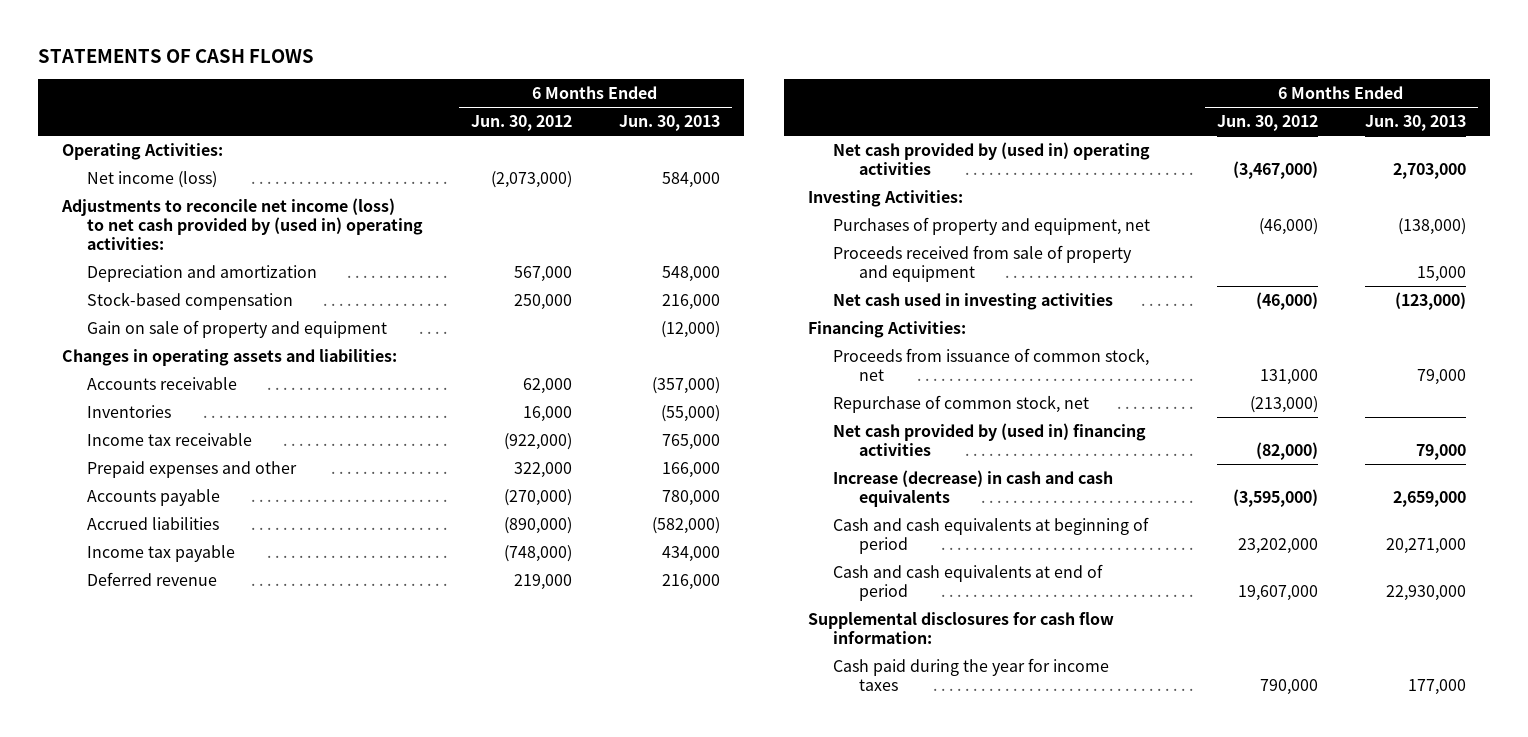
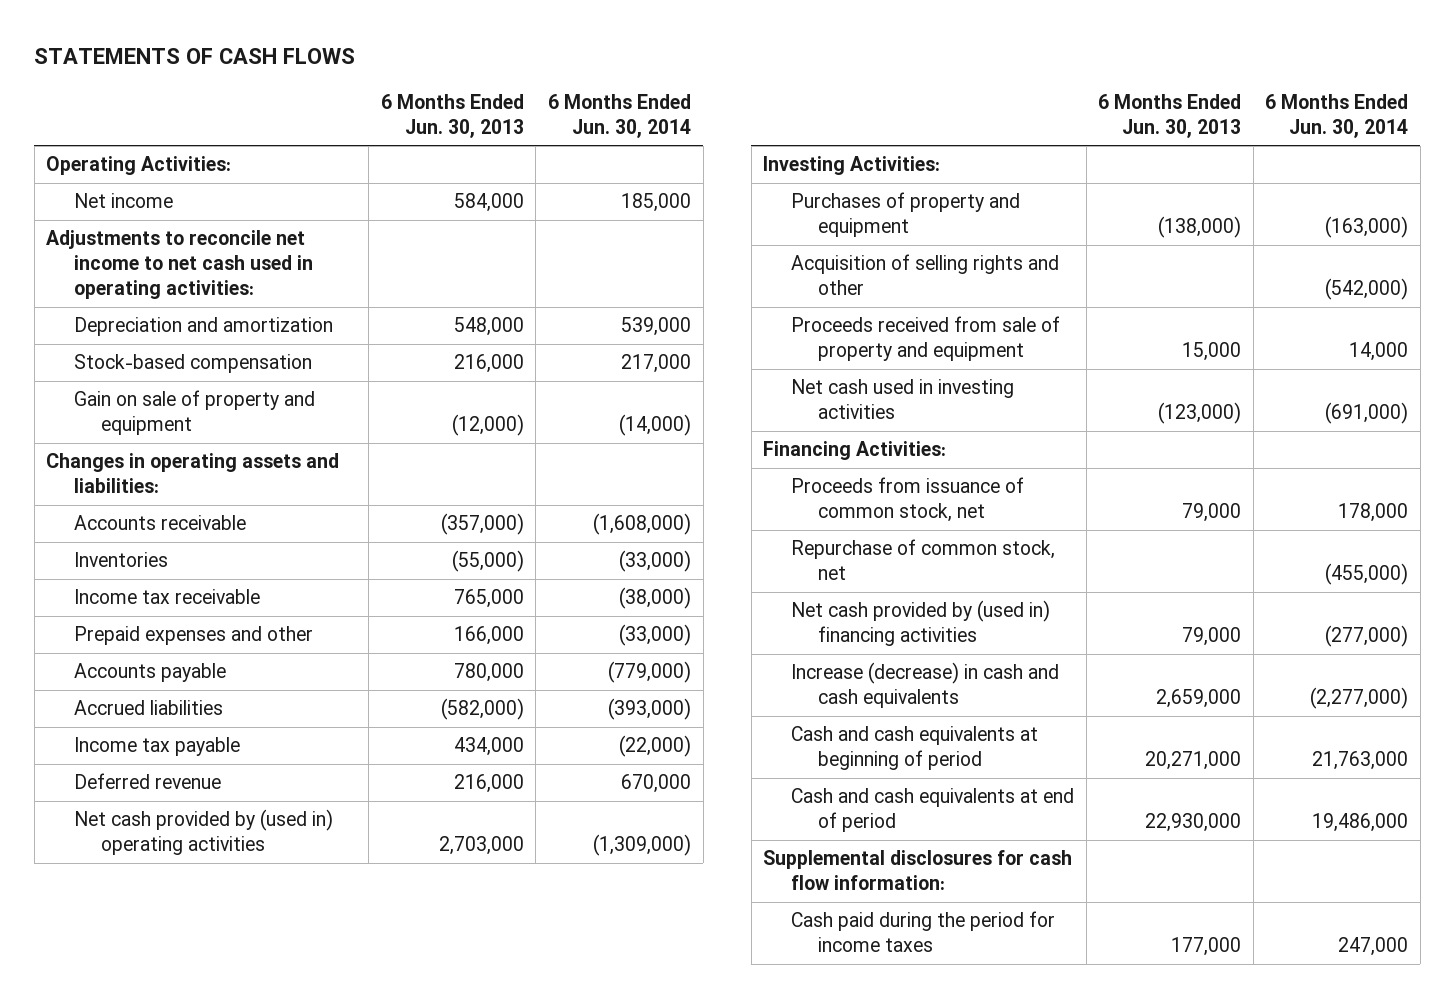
- | 6 Months Ended Jun. 30, 2012 | 6 Months Ended Jun. 30, 2013
+ | 6 Months Ended Jun. 30, 2013 | 6 Months Ended Jun. 30, 2014
- Net income (loss) | (2,073,000) | 584,000
- Adjustments to reconcile net income (loss) to net cash provided by (used in) operating activities:
+ Net income | 584,000 | 185,000
+ Adjustments to reconcile net income to net cash used in operating activities:
- Purchases of property and equipment, net | (46,000) | (138,000)
+ Purchases of property and equipment | (138,000) | (163,000)
+ Acquisition of selling rights and other | | (542,000)
- Cash paid during the year for income taxes | 790,000 | 177,000
+ Cash paid during the period for income taxes | 177,000 | 247,000

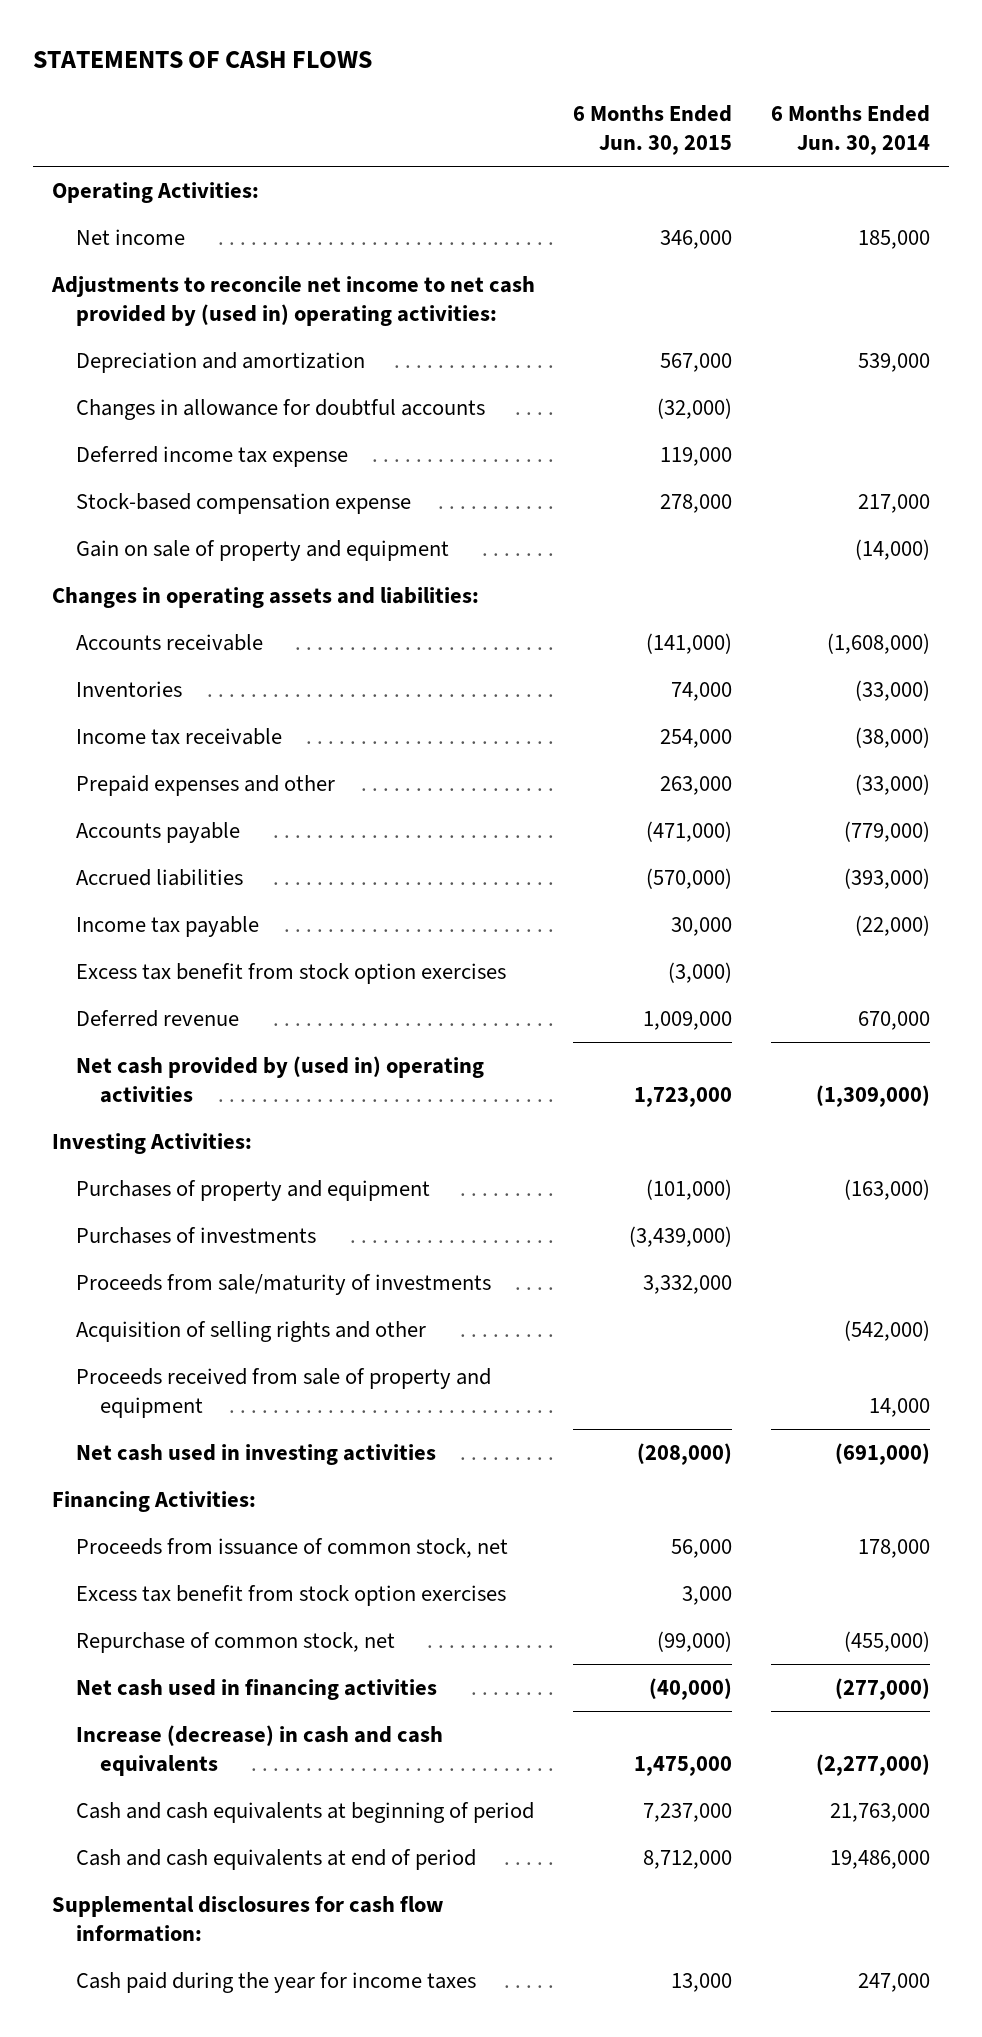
- | 6 Months Ended Jun. 30, 2013 | 6 Months Ended Jun. 30, 2014
+ | 6 Months Ended Jun. 30, 2015 | 6 Months Ended Jun. 30, 2014
- Adjustments to reconcile net income to net cash used in operating activities:
+ Adjustments to reconcile net income to net cash provided by (used in) operating activities:
- Stock-based compensation | 216,000 | 217,000
+ Changes in allowance for doubtful accounts | (32,000) |
+ Deferred income tax expense | 119,000 |
+ Stock-based compensation expense | 278,000 | 217,000
+ Excess tax benefit from stock option exercises | (3,000) |
+ Purchases of investments | (3,439,000) |
+ Proceeds from sale/maturity of investments | 3,332,000 |
+ Excess tax benefit from stock option exercises | 3,000 |
- Net cash provided by (used in) financing activities | 79,000 | (277,000)
+ Net cash used in financing activities | (40,000) | (277,000)
- Cash paid during the period for income taxes | 177,000 | 247,000
+ Cash paid during the year for income taxes | 13,000 | 247,000

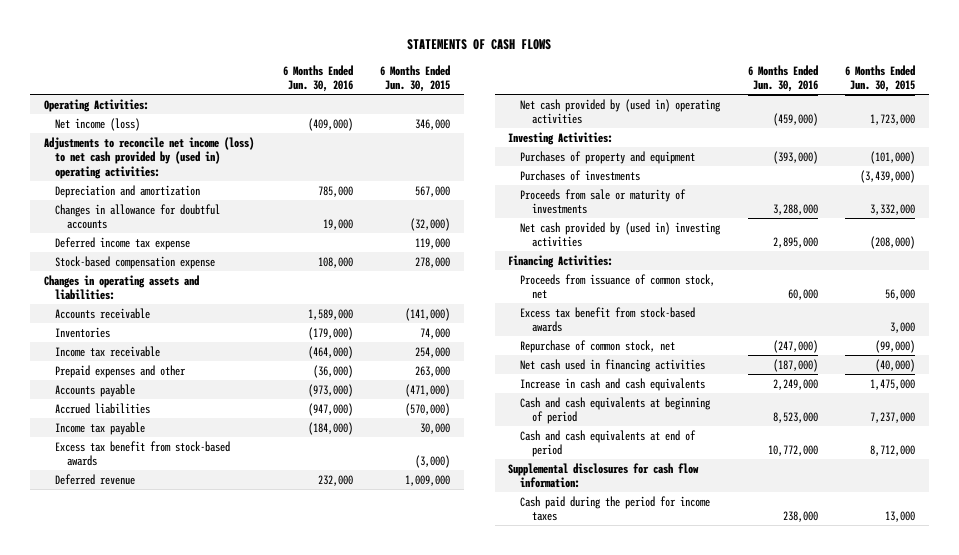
- | 6 Months Ended Jun. 30, 2015 | 6 Months Ended Jun. 30, 2014
+ | 6 Months Ended Jun. 30, 2016 | 6 Months Ended Jun. 30, 2015
- Net income | 346,000 | 185,000
- Adjustments to reconcile net income to net cash provided by (used in) operating activities:
+ Net income (loss) | (409,000) | 346,000
+ Adjustments to reconcile net income (loss) to net cash provided by (used in) operating activities:
- Gain on sale of property and equipment | | (14,000)
- Excess tax benefit from stock option exercises | (3,000) |
+ Excess tax benefit from stock-based awards | | (3,000)
- Proceeds from sale/maturity of investments | 3,332,000 |
- Acquisition of selling rights and other | | (542,000)
- Proceeds received from sale of property and equipment | | 14,000
- Net cash used in investing activities | (208,000) | (691,000)
+ Proceeds from sale or maturity of investments | 3,288,000 | 3,332,000
+ Net cash provided by (used in) investing activities | 2,895,000 | (208,000)
- Excess tax benefit from stock option exercises | 3,000 |
+ Excess tax benefit from stock-based awards | | 3,000
- Increase (decrease) in cash and cash equivalents | 1,475,000 | (2,277,000)
+ Increase in cash and cash equivalents | 2,249,000 | 1,475,000
- Cash paid during the year for income taxes | 13,000 | 247,000
+ Cash paid during the period for income taxes | 238,000 | 13,000

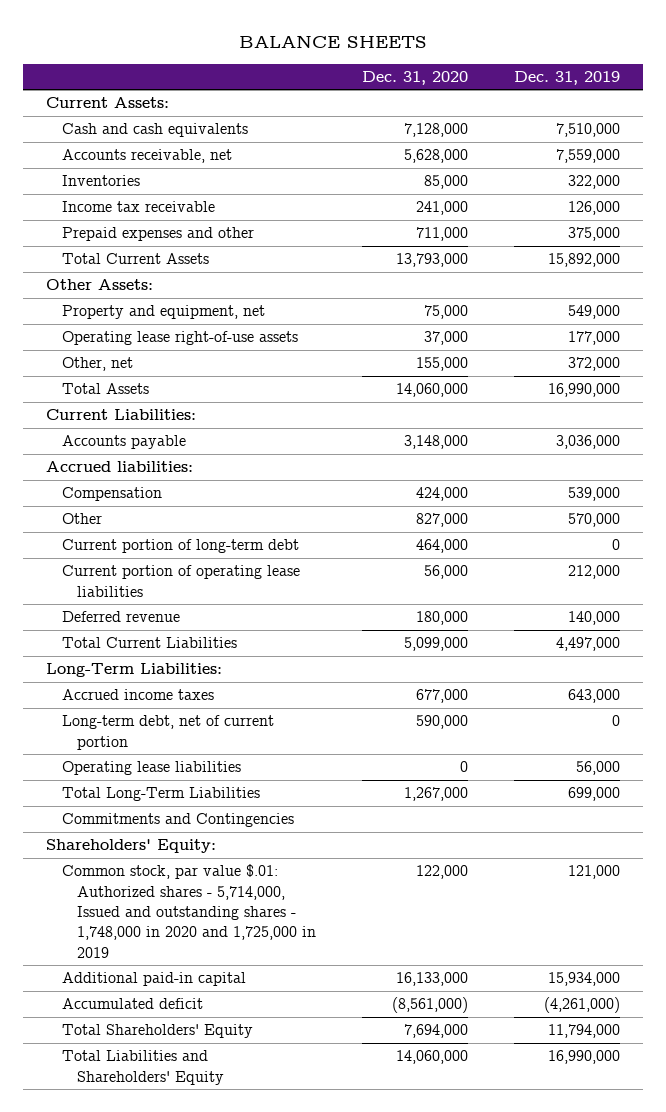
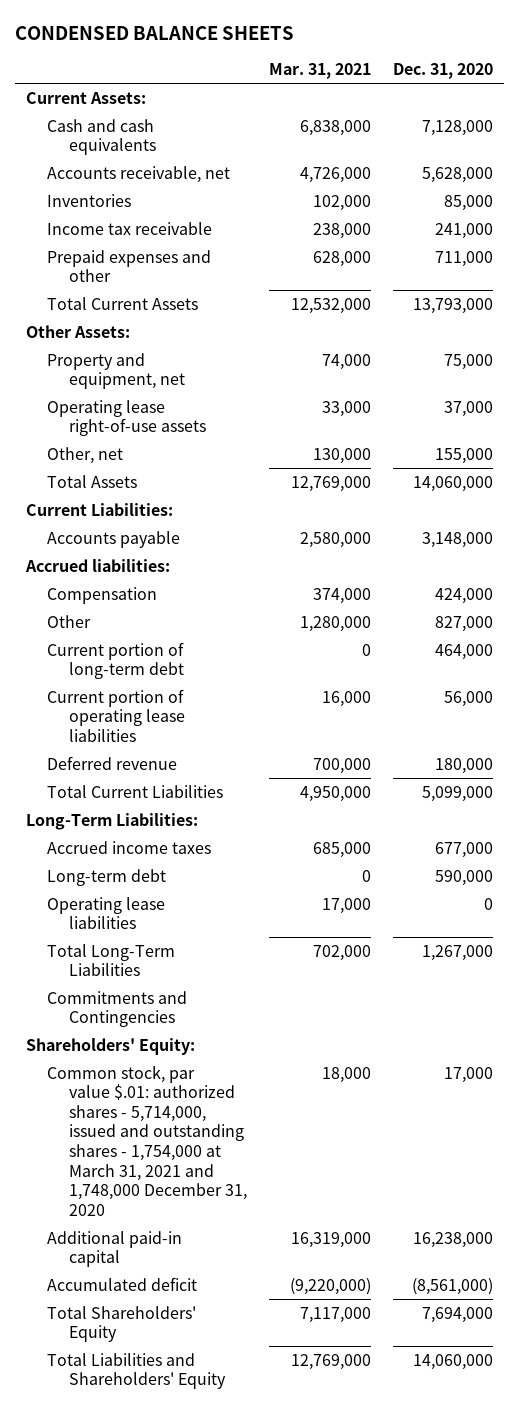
- BALANCE SHEETS
+ CONDENSED BALANCE SHEETS
- | Dec. 31, 2020 | Dec. 31, 2019
+ | Mar. 31, 2021 | Dec. 31, 2020
- Long-term debt, net of current portion | 590,000 | 0
+ Long-term debt | 0 | 590,000
- Common stock, par value $.01: Authorized shares - 5,714,000, Issued and outstanding shares - 1,748,000 in 2020 and 1,725,000 in 2019 | 122,000 | 121,000
- Additional paid-in capital | 16,133,000 | 15,934,000
+ Common stock, par value $.01: authorized shares - 5,714,000, issued and outstanding shares - 1,754,000 at March 31, 2021 and 1,748,000 December 31, 2020 | 18,000 | 17,000
+ Additional paid-in capital | 16,319,000 | 16,238,000

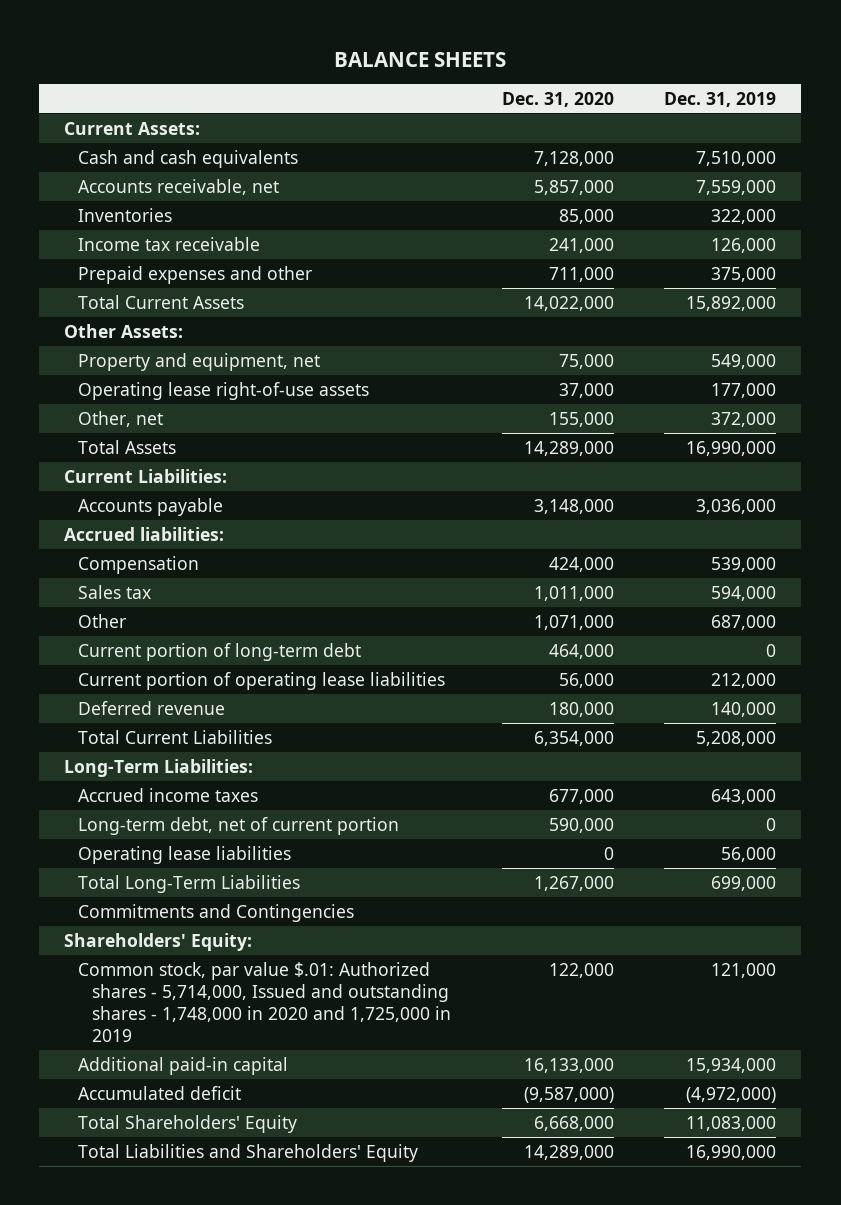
- CONDENSED BALANCE SHEETS
+ BALANCE SHEETS
- | Mar. 31, 2021 | Dec. 31, 2020
+ | Dec. 31, 2020 | Dec. 31, 2019
- Accounts receivable, net | 4,726,000 | 5,628,000
+ Accounts receivable, net | 5,857,000 | 7,559,000
- Total Current Assets | 12,532,000 | 13,793,000
+ Total Current Assets | 14,022,000 | 15,892,000
- Total Assets | 12,769,000 | 14,060,000
+ Total Assets | 14,289,000 | 16,990,000
- Other | 1,280,000 | 827,000
+ Sales tax | 1,011,000 | 594,000
+ Other | 1,071,000 | 687,000
- Total Current Liabilities | 4,950,000 | 5,099,000
+ Total Current Liabilities | 6,354,000 | 5,208,000
- Long-term debt | 0 | 590,000
+ Long-term debt, net of current portion | 590,000 | 0
- Common stock, par value $.01: authorized shares - 5,714,000, issued and outstanding shares - 1,754,000 at March 31, 2021 and 1,748,000 December 31, 2020 | 18,000 | 17,000
- Additional paid-in capital | 16,319,000 | 16,238,000
- Accumulated deficit | (9,220,000) | (8,561,000)
- Total Shareholders' Equity | 7,117,000 | 7,694,000
- Total Liabilities and Shareholders' Equity | 12,769,000 | 14,060,000
+ Common stock, par value $.01: Authorized shares - 5,714,000, Issued and outstanding shares - 1,748,000 in 2020 and 1,725,000 in 2019 | 122,000 | 121,000
+ Additional paid-in capital | 16,133,000 | 15,934,000
+ Accumulated deficit | (9,587,000) | (4,972,000)
+ Total Shareholders' Equity | 6,668,000 | 11,083,000
+ Total Liabilities and Shareholders' Equity | 14,289,000 | 16,990,000

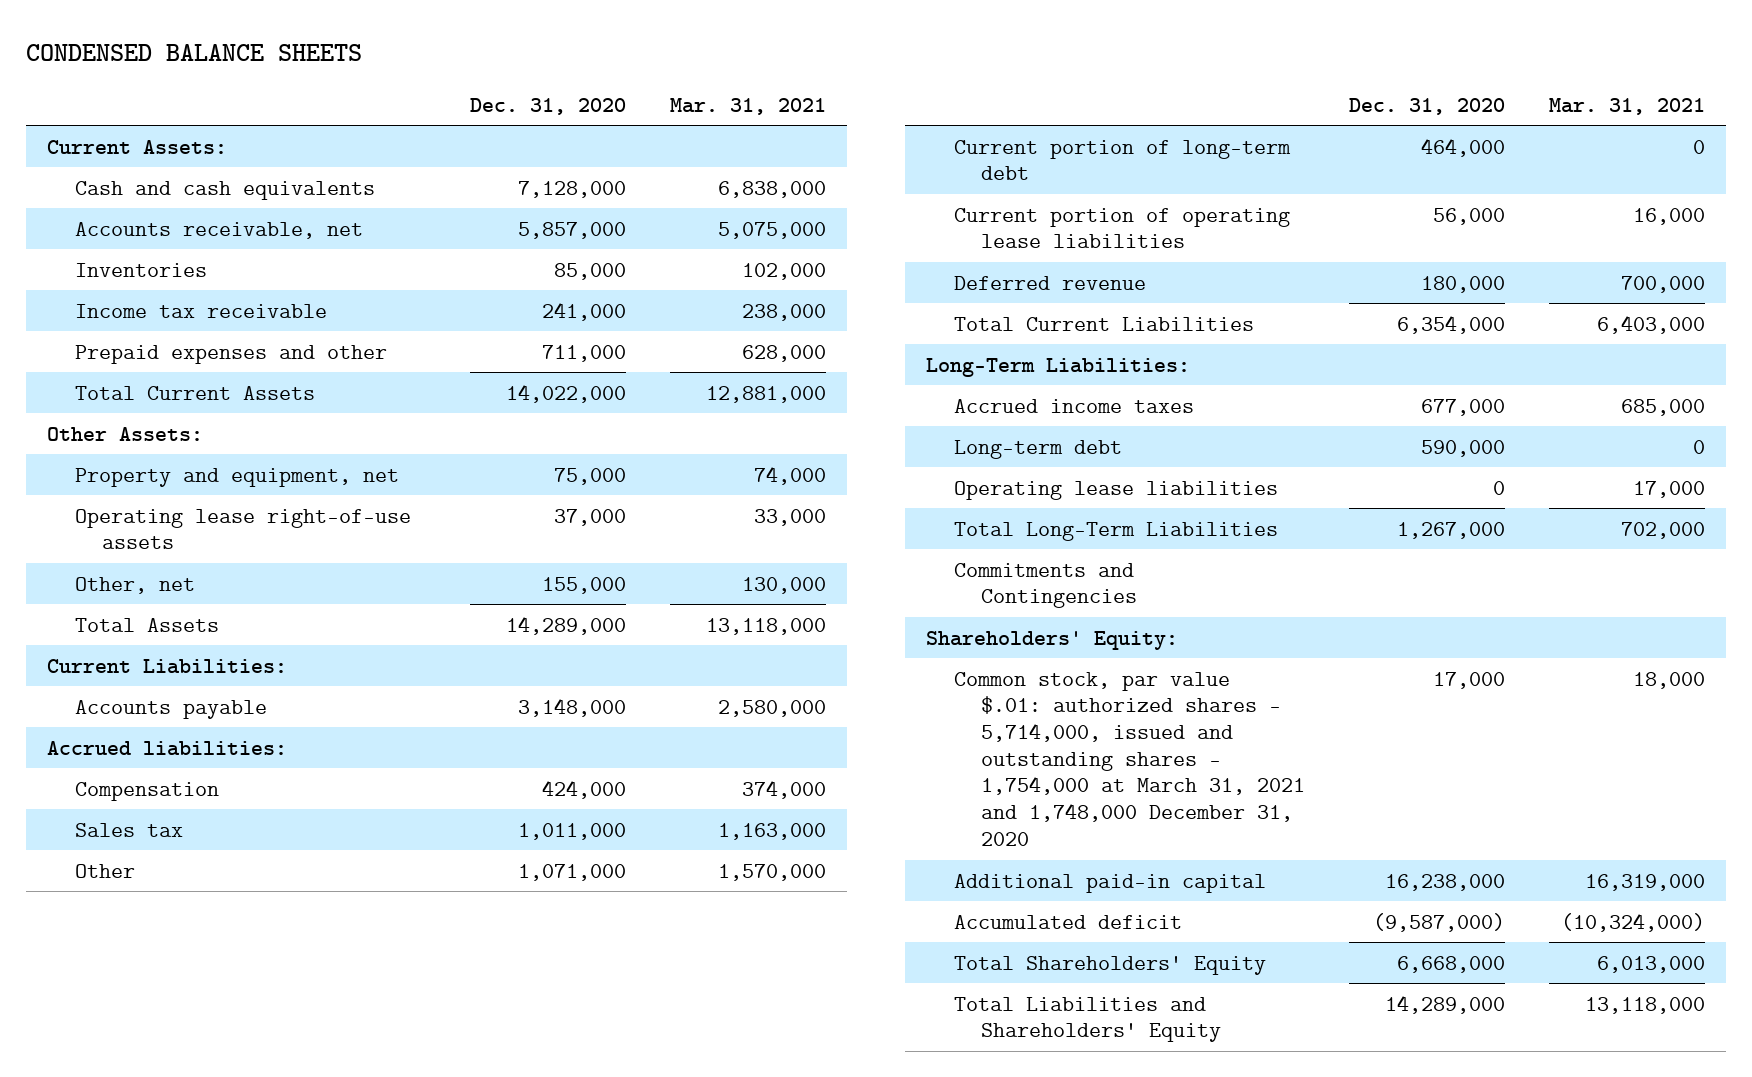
- BALANCE SHEETS
+ CONDENSED BALANCE SHEETS
- | Dec. 31, 2020 | Dec. 31, 2019
+ | Dec. 31, 2020 | Mar. 31, 2021
- Long-term debt, net of current portion | 590,000 | 0
+ Long-term debt | 590,000 | 0
- Common stock, par value $.01: Authorized shares - 5,714,000, Issued and outstanding shares - 1,748,000 in 2020 and 1,725,000 in 2019 | 122,000 | 121,000
- Additional paid-in capital | 16,133,000 | 15,934,000
+ Common stock, par value $.01: authorized shares - 5,714,000, issued and outstanding shares - 1,754,000 at March 31, 2021 and 1,748,000 December 31, 2020 | 17,000 | 18,000
+ Additional paid-in capital | 16,238,000 | 16,319,000

